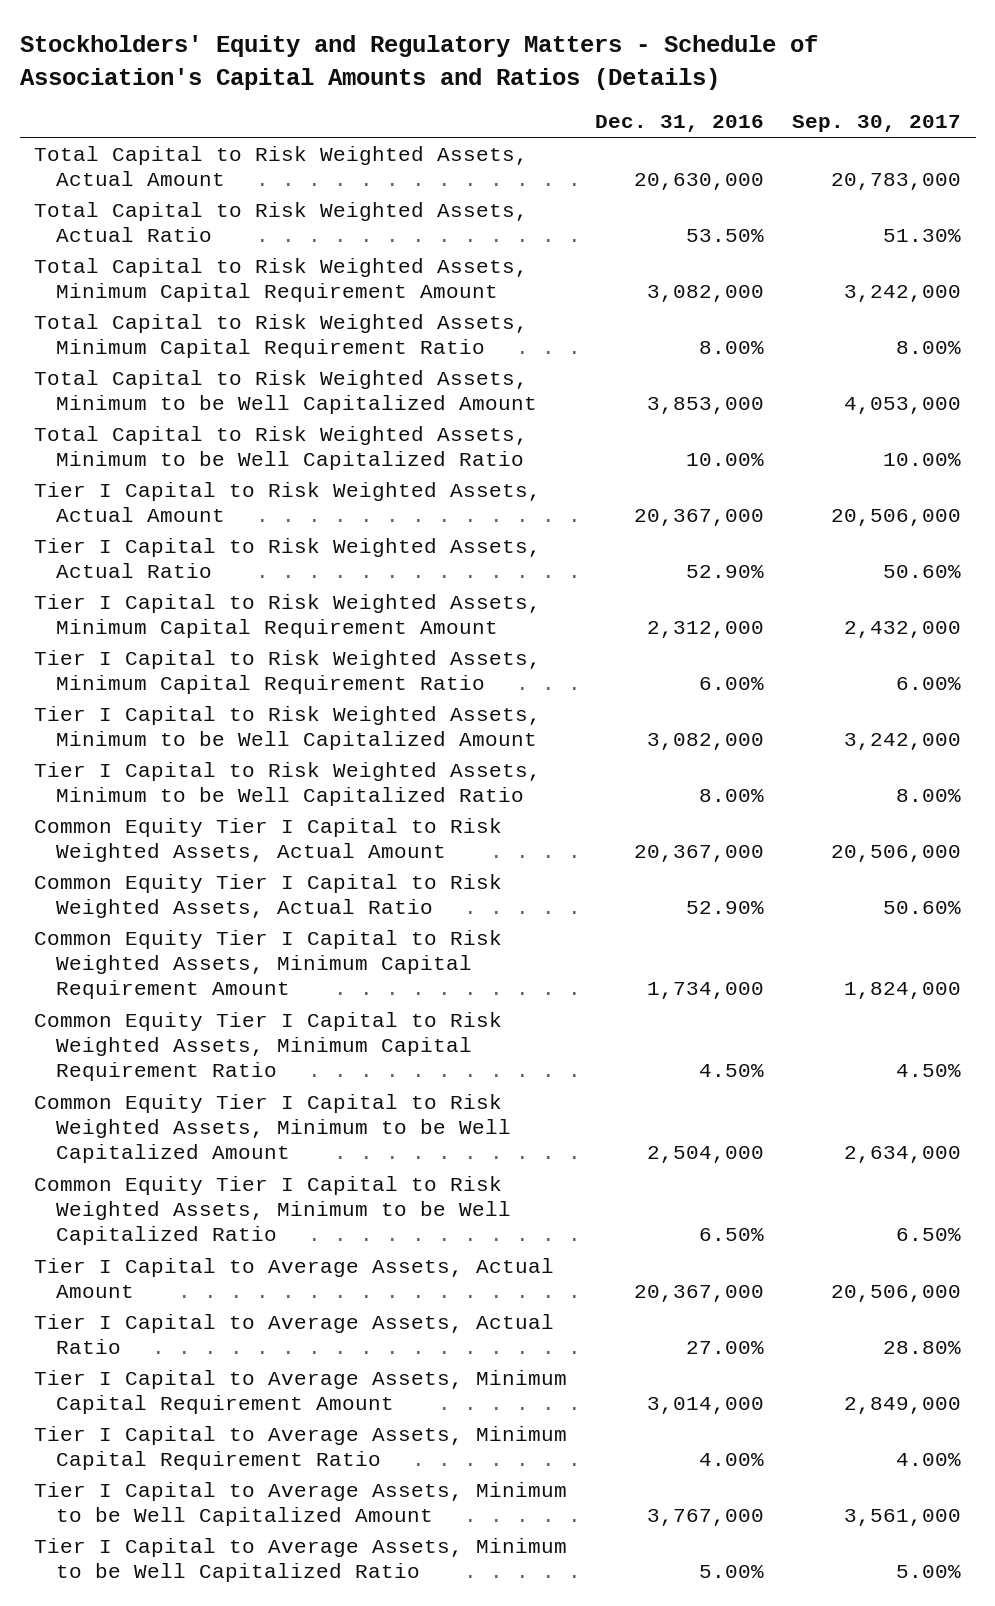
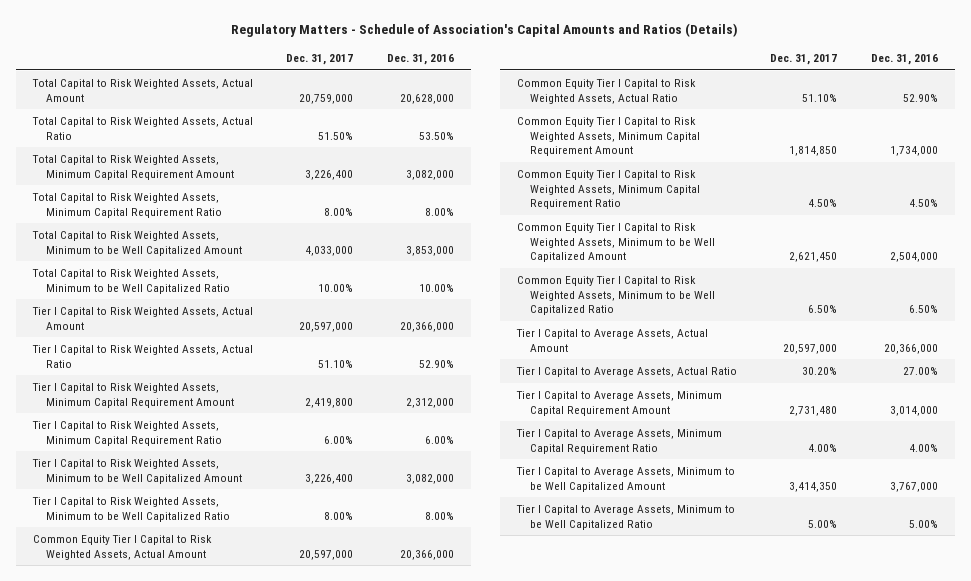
- Stockholders' Equity and Regulatory Matters - Schedule of Association's Capital Amounts and Ratios (Details)
+ Regulatory Matters - Schedule of Association's Capital Amounts and Ratios (Details)
- | Dec. 31, 2016 | Sep. 30, 2017
+ | Dec. 31, 2017 | Dec. 31, 2016
- Total Capital to Risk Weighted Assets, Actual Amount | 20,630,000 | 20,783,000
+ Total Capital to Risk Weighted Assets, Actual Amount | 20,759,000 | 20,628,000
- Tier I Capital to Risk Weighted Assets, Actual Amount | 20,367,000 | 20,506,000
+ Tier I Capital to Risk Weighted Assets, Actual Amount | 20,597,000 | 20,366,000
- Common Equity Tier I Capital to Risk Weighted Assets, Actual Amount | 20,367,000 | 20,506,000
+ Common Equity Tier I Capital to Risk Weighted Assets, Actual Amount | 20,597,000 | 20,366,000
- Tier I Capital to Average Assets, Actual Amount | 20,367,000 | 20,506,000
+ Tier I Capital to Average Assets, Actual Amount | 20,597,000 | 20,366,000

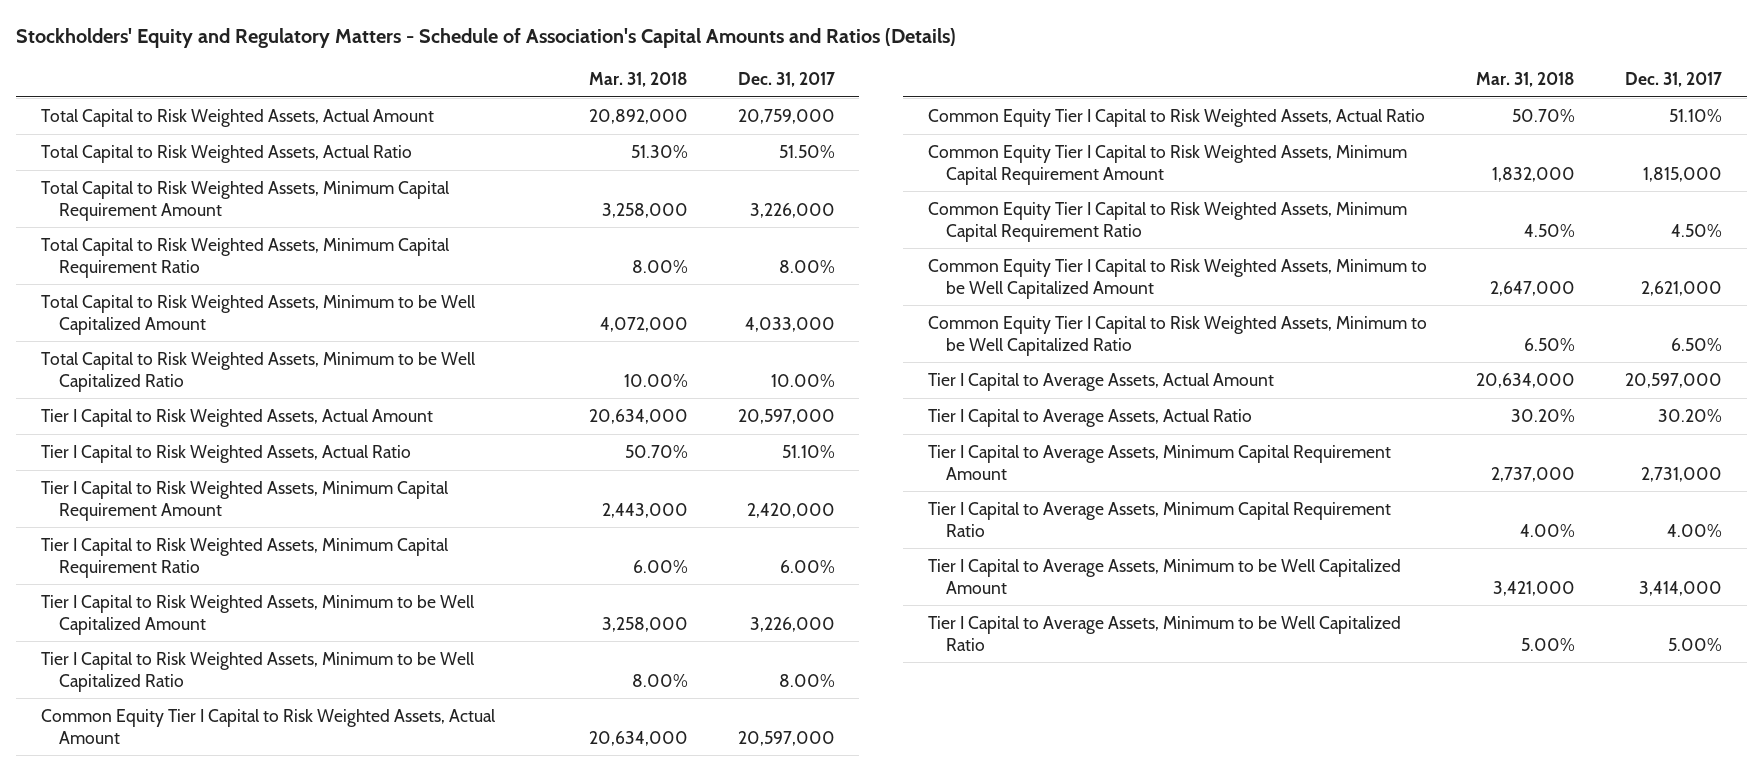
- Regulatory Matters - Schedule of Association's Capital Amounts and Ratios (Details)
+ Stockholders' Equity and Regulatory Matters - Schedule of Association's Capital Amounts and Ratios (Details)
- | Dec. 31, 2017 | Dec. 31, 2016
+ | Mar. 31, 2018 | Dec. 31, 2017
- Total Capital to Risk Weighted Assets, Minimum Capital Requirement Amount | 3,226,400 | 3,082,000
+ Total Capital to Risk Weighted Assets, Minimum Capital Requirement Amount | 3,258,000 | 3,226,000
- Tier I Capital to Risk Weighted Assets, Minimum Capital Requirement Amount | 2,419,800 | 2,312,000
+ Tier I Capital to Risk Weighted Assets, Minimum Capital Requirement Amount | 2,443,000 | 2,420,000
- Tier I Capital to Risk Weighted Assets, Minimum to be Well Capitalized Amount | 3,226,400 | 3,082,000
+ Tier I Capital to Risk Weighted Assets, Minimum to be Well Capitalized Amount | 3,258,000 | 3,226,000
- Common Equity Tier I Capital to Risk Weighted Assets, Minimum Capital Requirement Amount | 1,814,850 | 1,734,000
+ Common Equity Tier I Capital to Risk Weighted Assets, Minimum Capital Requirement Amount | 1,832,000 | 1,815,000
- Common Equity Tier I Capital to Risk Weighted Assets, Minimum to be Well Capitalized Amount | 2,621,450 | 2,504,000
+ Common Equity Tier I Capital to Risk Weighted Assets, Minimum to be Well Capitalized Amount | 2,647,000 | 2,621,000
- Tier I Capital to Average Assets, Minimum Capital Requirement Amount | 2,731,480 | 3,014,000
+ Tier I Capital to Average Assets, Minimum Capital Requirement Amount | 2,737,000 | 2,731,000
- Tier I Capital to Average Assets, Minimum to be Well Capitalized Amount | 3,414,350 | 3,767,000
+ Tier I Capital to Average Assets, Minimum to be Well Capitalized Amount | 3,421,000 | 3,414,000

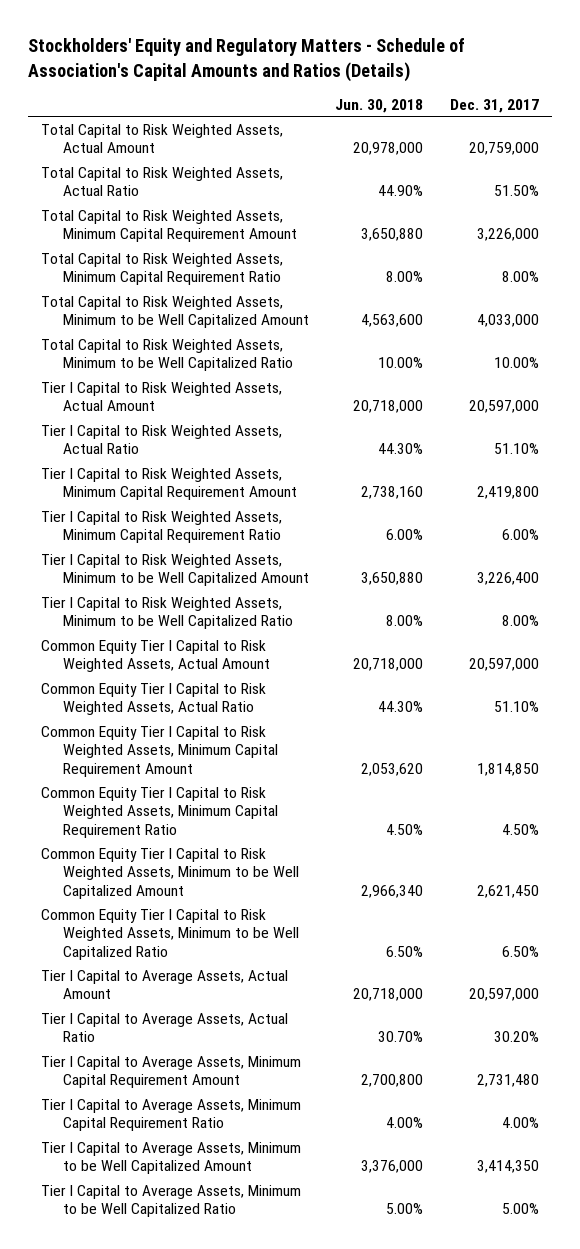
- | Mar. 31, 2018 | Dec. 31, 2017
+ | Jun. 30, 2018 | Dec. 31, 2017
- Tier I Capital to Risk Weighted Assets, Minimum Capital Requirement Amount | 2,443,000 | 2,420,000
+ Tier I Capital to Risk Weighted Assets, Minimum Capital Requirement Amount | 2,738,160 | 2,419,800
- Tier I Capital to Risk Weighted Assets, Minimum to be Well Capitalized Amount | 3,258,000 | 3,226,000
+ Tier I Capital to Risk Weighted Assets, Minimum to be Well Capitalized Amount | 3,650,880 | 3,226,400
- Common Equity Tier I Capital to Risk Weighted Assets, Minimum Capital Requirement Amount | 1,832,000 | 1,815,000
+ Common Equity Tier I Capital to Risk Weighted Assets, Minimum Capital Requirement Amount | 2,053,620 | 1,814,850
- Common Equity Tier I Capital to Risk Weighted Assets, Minimum to be Well Capitalized Amount | 2,647,000 | 2,621,000
+ Common Equity Tier I Capital to Risk Weighted Assets, Minimum to be Well Capitalized Amount | 2,966,340 | 2,621,450
- Tier I Capital to Average Assets, Minimum Capital Requirement Amount | 2,737,000 | 2,731,000
+ Tier I Capital to Average Assets, Minimum Capital Requirement Amount | 2,700,800 | 2,731,480
- Tier I Capital to Average Assets, Minimum to be Well Capitalized Amount | 3,421,000 | 3,414,000
+ Tier I Capital to Average Assets, Minimum to be Well Capitalized Amount | 3,376,000 | 3,414,350

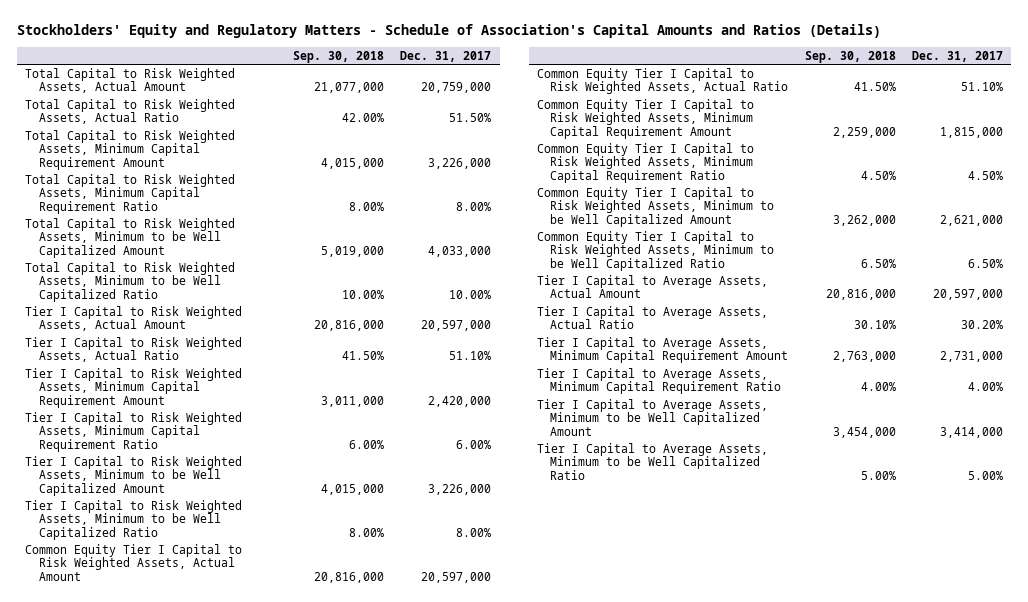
- | Jun. 30, 2018 | Dec. 31, 2017
+ | Sep. 30, 2018 | Dec. 31, 2017
- Tier I Capital to Risk Weighted Assets, Minimum Capital Requirement Amount | 2,738,160 | 2,419,800
+ Tier I Capital to Risk Weighted Assets, Minimum Capital Requirement Amount | 3,011,000 | 2,420,000
- Tier I Capital to Risk Weighted Assets, Minimum to be Well Capitalized Amount | 3,650,880 | 3,226,400
+ Tier I Capital to Risk Weighted Assets, Minimum to be Well Capitalized Amount | 4,015,000 | 3,226,000
- Common Equity Tier I Capital to Risk Weighted Assets, Minimum Capital Requirement Amount | 2,053,620 | 1,814,850
+ Common Equity Tier I Capital to Risk Weighted Assets, Minimum Capital Requirement Amount | 2,259,000 | 1,815,000
- Common Equity Tier I Capital to Risk Weighted Assets, Minimum to be Well Capitalized Amount | 2,966,340 | 2,621,450
+ Common Equity Tier I Capital to Risk Weighted Assets, Minimum to be Well Capitalized Amount | 3,262,000 | 2,621,000
- Tier I Capital to Average Assets, Minimum Capital Requirement Amount | 2,700,800 | 2,731,480
+ Tier I Capital to Average Assets, Minimum Capital Requirement Amount | 2,763,000 | 2,731,000
- Tier I Capital to Average Assets, Minimum to be Well Capitalized Amount | 3,376,000 | 3,414,350
+ Tier I Capital to Average Assets, Minimum to be Well Capitalized Amount | 3,454,000 | 3,414,000

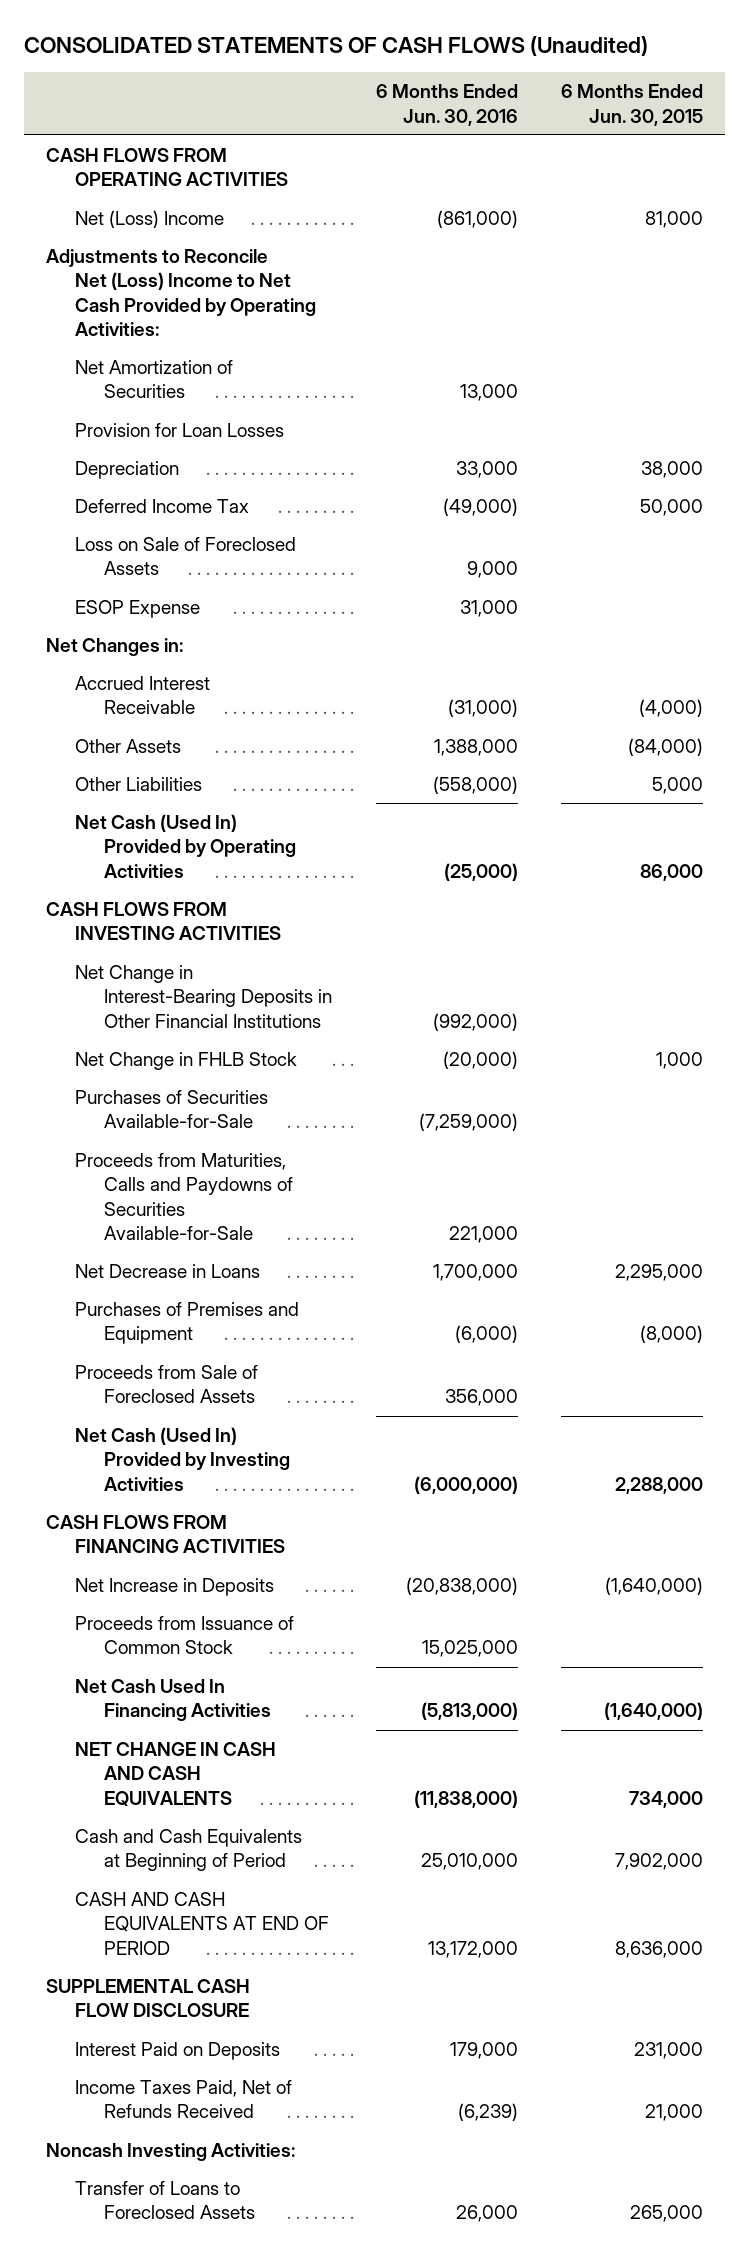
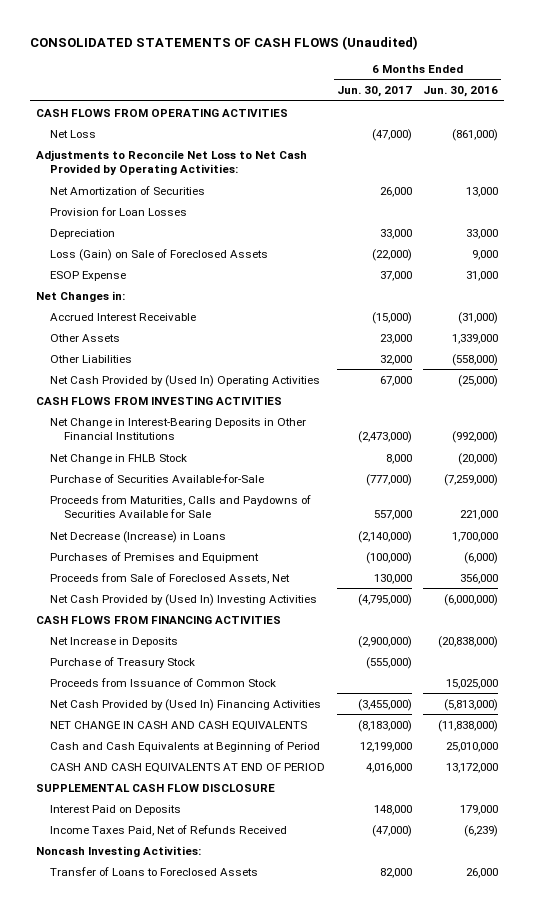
- | 6 Months Ended Jun. 30, 2016 | 6 Months Ended Jun. 30, 2015
+ | 6 Months Ended Jun. 30, 2017 | 6 Months Ended Jun. 30, 2016
- Net (Loss) Income | (861,000) | 81,000
- Adjustments to Reconcile Net (Loss) Income to Net Cash Provided by Operating Activities:
+ Net Loss | (47,000) | (861,000)
+ Adjustments to Reconcile Net Loss to Net Cash Provided by Operating Activities:
- Deferred Income Tax | (49,000) | 50,000
- Loss on Sale of Foreclosed Assets | 9,000 |
+ Loss (Gain) on Sale of Foreclosed Assets | (22,000) | 9,000
- Other Assets | 1,388,000 | (84,000)
+ Other Assets | 23,000 | 1,339,000
- Net Cash (Used In) Provided by Operating Activities | (25,000) | 86,000
+ Net Cash Provided by (Used In) Operating Activities | 67,000 | (25,000)
- Purchases of Securities Available-for-Sale | (7,259,000) |
- Proceeds from Maturities, Calls and Paydowns of Securities Available-for-Sale | 221,000 |
- Net Decrease in Loans | 1,700,000 | 2,295,000
+ Purchase of Securities Available-for-Sale | (777,000) | (7,259,000)
+ Proceeds from Maturities, Calls and Paydowns of Securities Available for Sale | 557,000 | 221,000
+ Net Decrease (Increase) in Loans | (2,140,000) | 1,700,000
- Proceeds from Sale of Foreclosed Assets | 356,000 |
- Net Cash (Used In) Provided by Investing Activities | (6,000,000) | 2,288,000
+ Proceeds from Sale of Foreclosed Assets, Net | 130,000 | 356,000
+ Net Cash Provided by (Used In) Investing Activities | (4,795,000) | (6,000,000)
+ Purchase of Treasury Stock | (555,000) |
- Net Cash Used In Financing Activities | (5,813,000) | (1,640,000)
+ Net Cash Provided by (Used In) Financing Activities | (3,455,000) | (5,813,000)

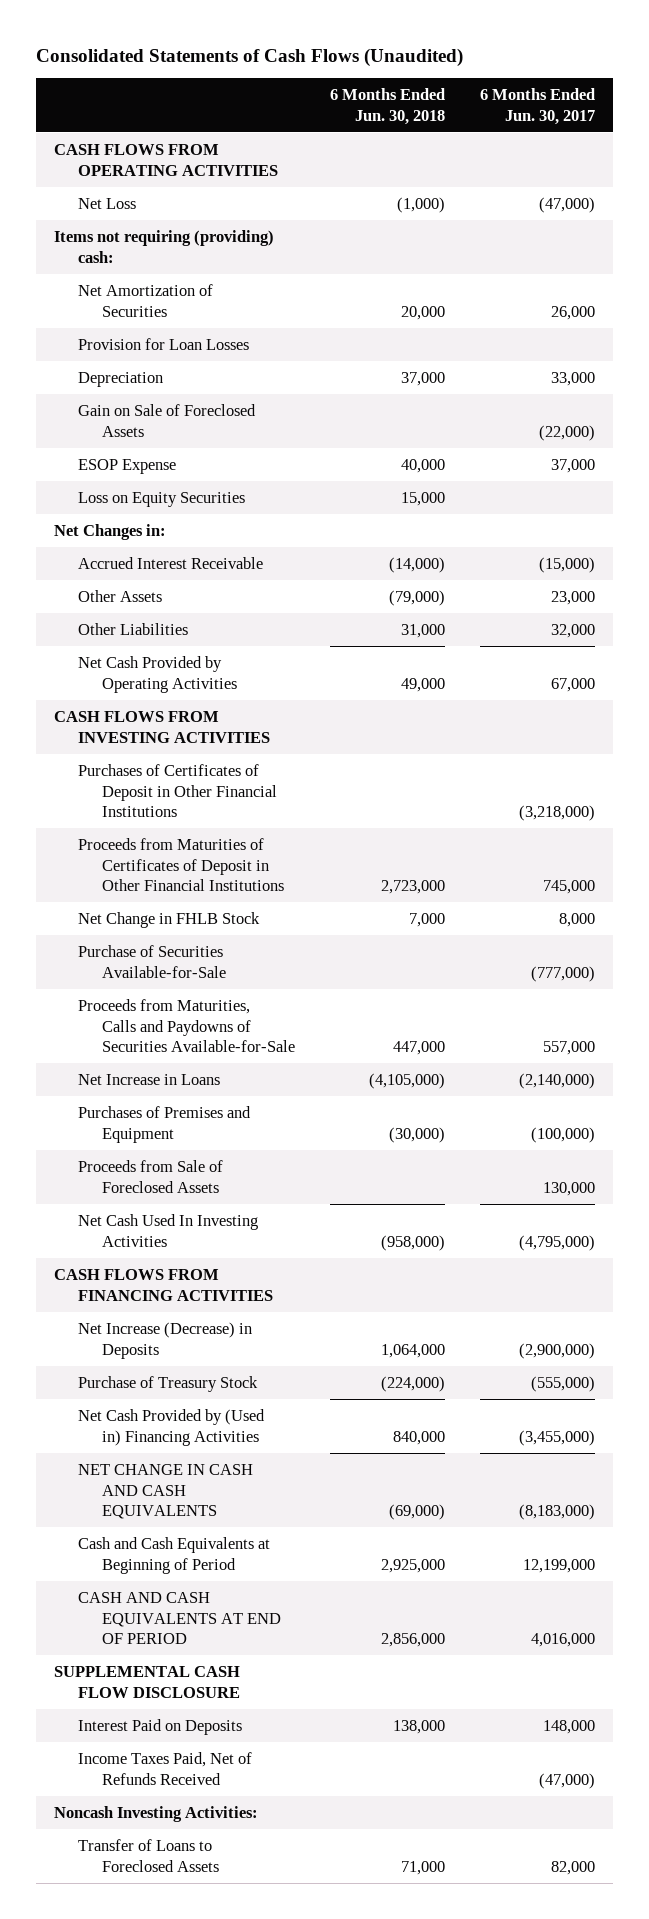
- CONSOLIDATED STATEMENTS OF CASH FLOWS (Unaudited)
+ Consolidated Statements of Cash Flows (Unaudited)
- | 6 Months Ended Jun. 30, 2017 | 6 Months Ended Jun. 30, 2016
+ | 6 Months Ended Jun. 30, 2018 | 6 Months Ended Jun. 30, 2017
- Adjustments to Reconcile Net Loss to Net Cash Provided by Operating Activities:
+ Items not requiring (providing) cash:
- Loss (Gain) on Sale of Foreclosed Assets | (22,000) | 9,000
+ Gain on Sale of Foreclosed Assets | | (22,000)
+ Loss on Equity Securities | 15,000 |
- Net Cash Provided by (Used In) Operating Activities | 67,000 | (25,000)
+ Net Cash Provided by Operating Activities | 49,000 | 67,000
- Net Change in Interest-Bearing Deposits in Other Financial Institutions | (2,473,000) | (992,000)
+ Purchases of Certificates of Deposit in Other Financial Institutions | | (3,218,000)
+ Proceeds from Maturities of Certificates of Deposit in Other Financial Institutions | 2,723,000 | 745,000
- Proceeds from Maturities, Calls and Paydowns of Securities Available for Sale | 557,000 | 221,000
- Net Decrease (Increase) in Loans | (2,140,000) | 1,700,000
+ Proceeds from Maturities, Calls and Paydowns of Securities Available-for-Sale | 447,000 | 557,000
+ Net Increase in Loans | (4,105,000) | (2,140,000)
- Proceeds from Sale of Foreclosed Assets, Net | 130,000 | 356,000
- Net Cash Provided by (Used In) Investing Activities | (4,795,000) | (6,000,000)
+ Proceeds from Sale of Foreclosed Assets | | 130,000
+ Net Cash Used In Investing Activities | (958,000) | (4,795,000)
- Net Increase in Deposits | (2,900,000) | (20,838,000)
+ Net Increase (Decrease) in Deposits | 1,064,000 | (2,900,000)
- Proceeds from Issuance of Common Stock | | 15,025,000
- Net Cash Provided by (Used In) Financing Activities | (3,455,000) | (5,813,000)
+ Net Cash Provided by (Used in) Financing Activities | 840,000 | (3,455,000)

